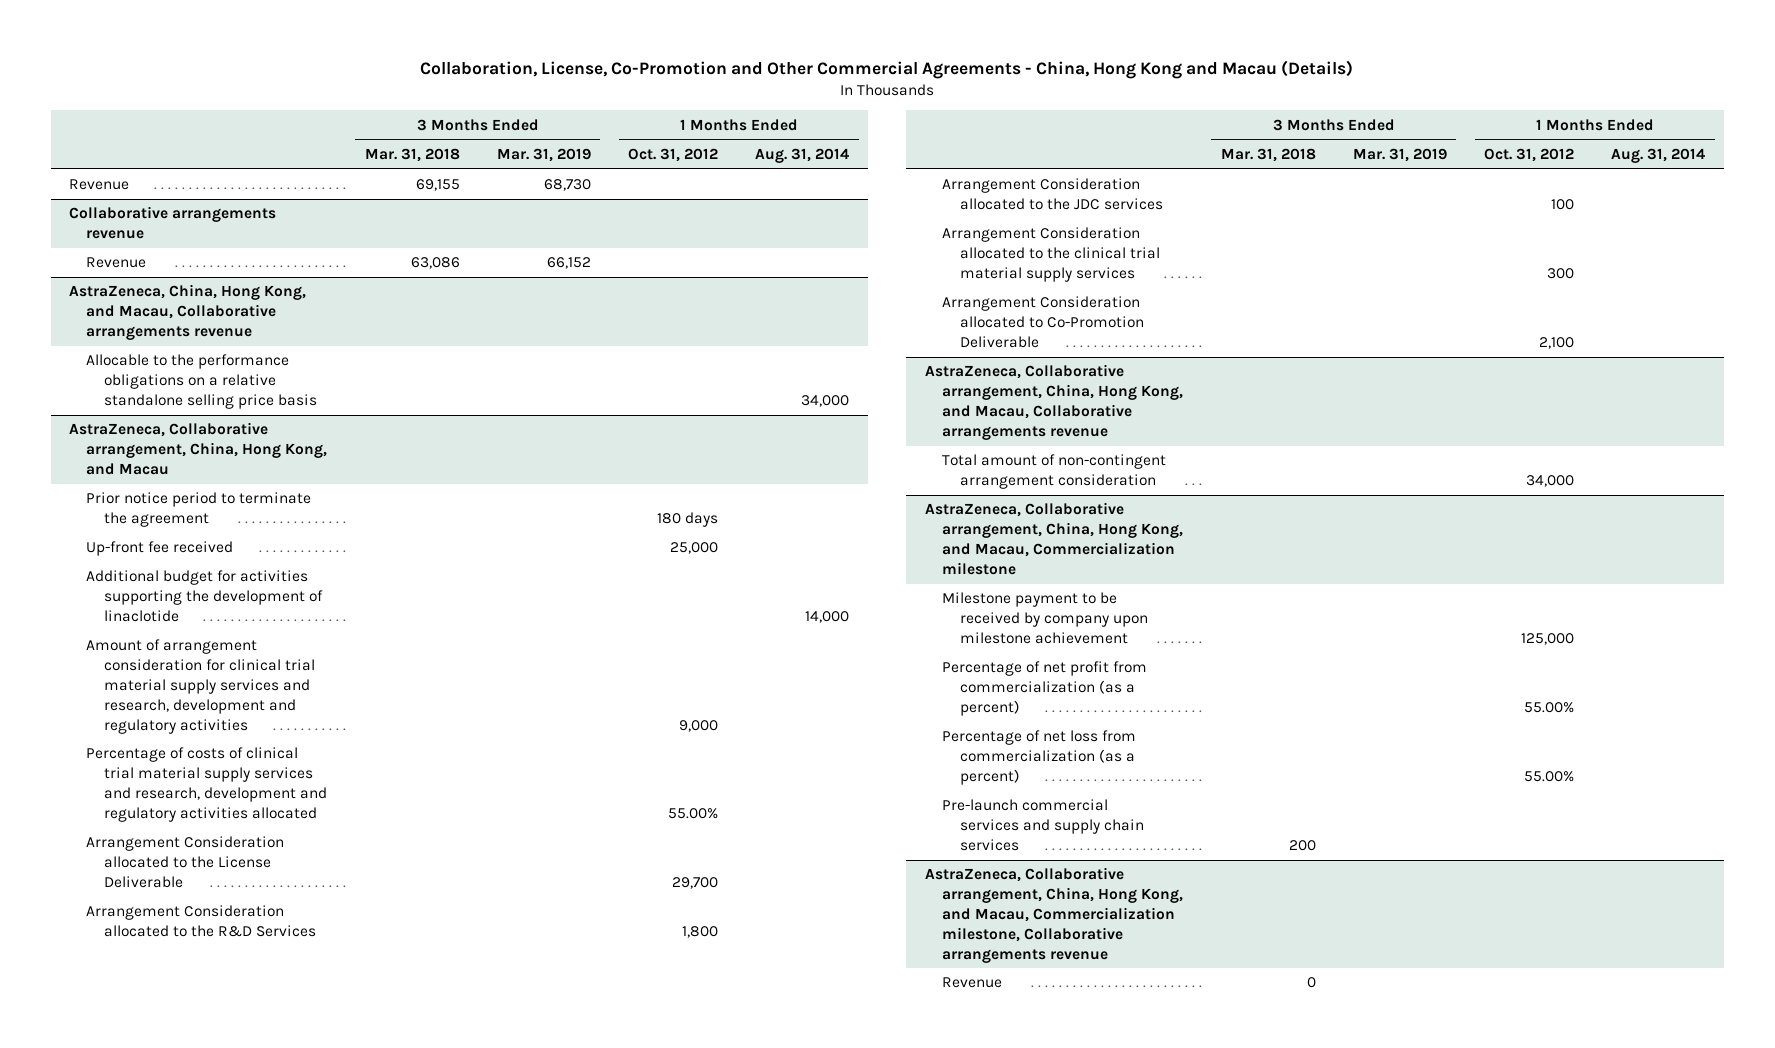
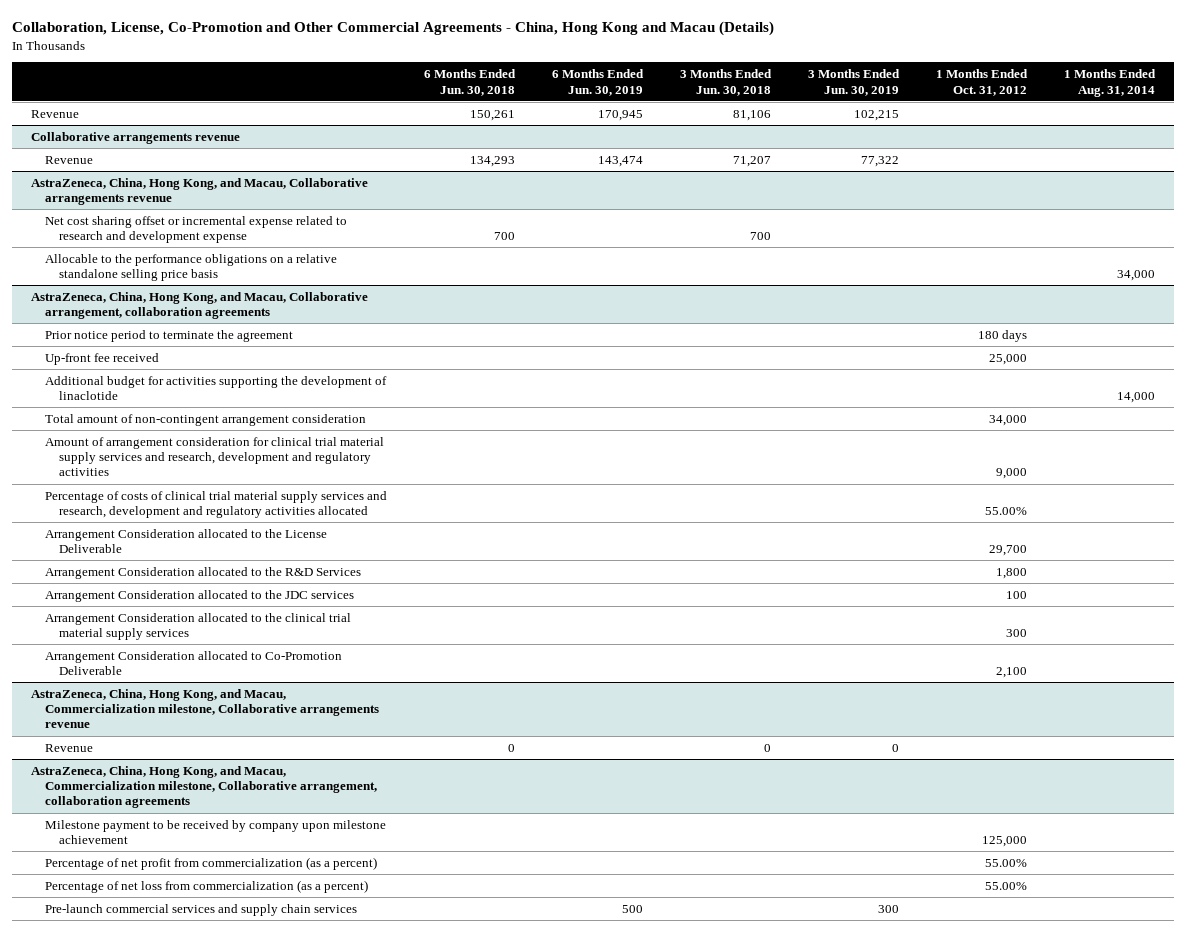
- | 3 Months Ended Mar. 31, 2018 | 3 Months Ended Mar. 31, 2019 | 1 Months Ended Oct. 31, 2012 | 1 Months Ended Aug. 31, 2014
+ | 6 Months Ended Jun. 30, 2018 | 6 Months Ended Jun. 30, 2019 | 3 Months Ended Jun. 30, 2018 | 3 Months Ended Jun. 30, 2019 | 1 Months Ended Oct. 31, 2012 | 1 Months Ended Aug. 31, 2014
@ AstraZeneca, China, Hong Kong, and Macau, Collaborative arrangements revenue
+ Net cost sharing offset or incremental expense related to research and development expense | 700 | | 700 | | |
- AstraZeneca, Collaborative arrangement, China, Hong Kong, and Macau
+ AstraZeneca, China, Hong Kong, and Macau, Collaborative arrangement, collaboration agreements
+ Total amount of non-contingent arrangement consideration | | | | | 34,000 |
- AstraZeneca, Collaborative arrangement, China, Hong Kong, and Macau, Collaborative arrangements revenue
- Total amount of non-contingent arrangement consideration | | | 34,000 |
- AstraZeneca, Collaborative arrangement, China, Hong Kong, and Macau, Commercialization milestone
+ AstraZeneca, China, Hong Kong, and Macau, Commercialization milestone, Collaborative arrangements revenue
+ Revenue | 0 | | 0 | 0 | |
+ AstraZeneca, China, Hong Kong, and Macau, Commercialization milestone, Collaborative arrangement, collaboration agreements
- AstraZeneca, Collaborative arrangement, China, Hong Kong, and Macau, Commercialization milestone, Collaborative arrangements revenue
- Revenue | 0 | | |

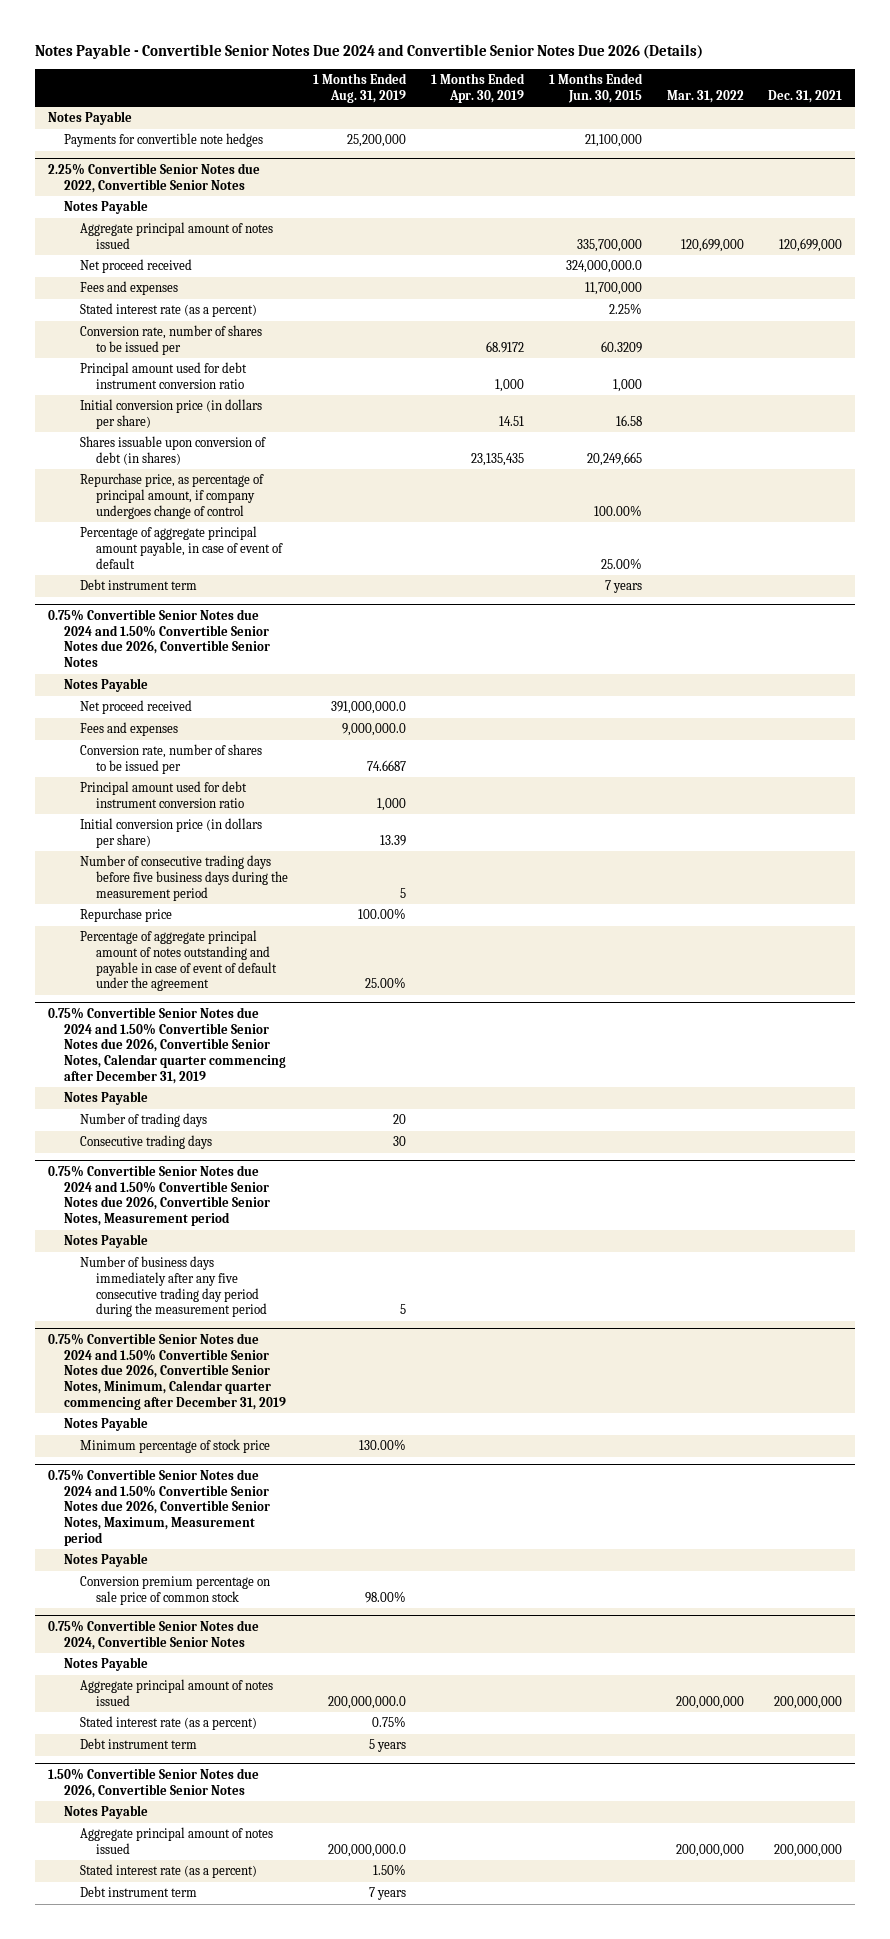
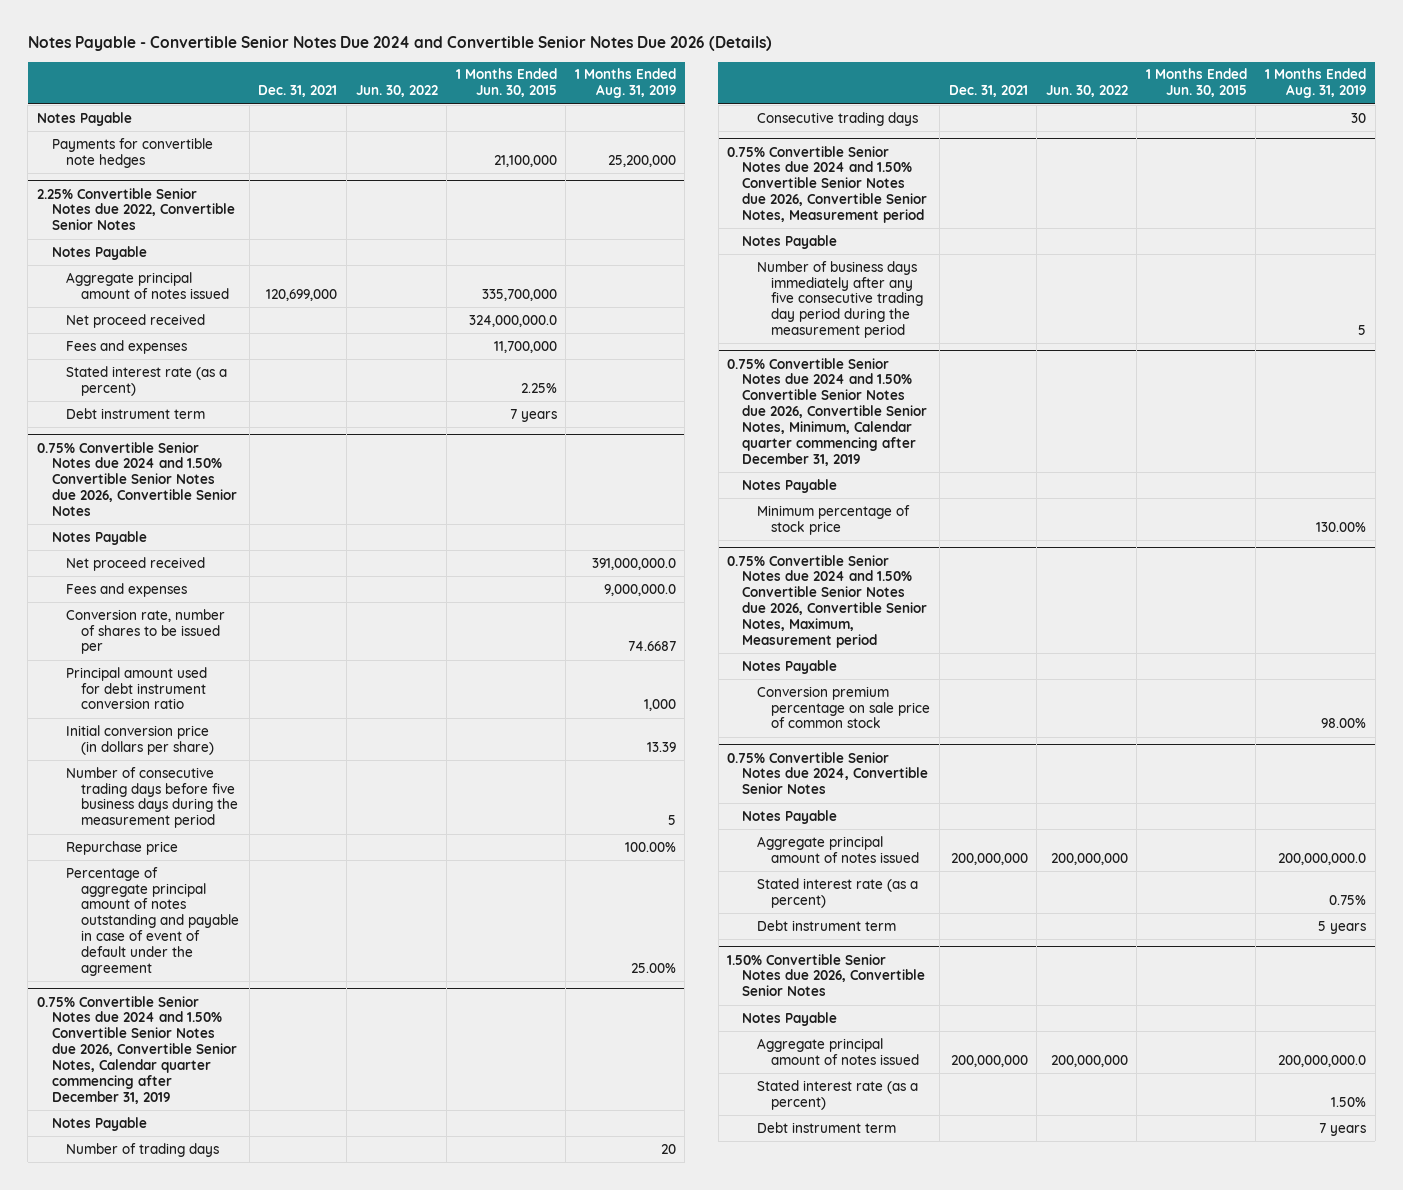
- | 1 Months Ended Aug. 31, 2019 | 1 Months Ended Apr. 30, 2019 | 1 Months Ended Jun. 30, 2015 | Mar. 31, 2022 | Dec. 31, 2021
+ | Dec. 31, 2021 | Jun. 30, 2022 | 1 Months Ended Jun. 30, 2015 | 1 Months Ended Aug. 31, 2019
@ 2.25% Convertible Senior Notes due 2022, Convertible Senior Notes
- Conversion rate, number of shares to be issued per | | 68.9172 | 60.3209 | |
- Principal amount used for debt instrument conversion ratio | | 1,000 | 1,000 | |
- Initial conversion price (in dollars per share) | | 14.51 | 16.58 | |
- Shares issuable upon conversion of debt (in shares) | | 23,135,435 | 20,249,665 | |
- Repurchase price, as percentage of principal amount, if company undergoes change of control | | | 100.00% | |
- Percentage of aggregate principal amount payable, in case of event of default | | | 25.00% | |

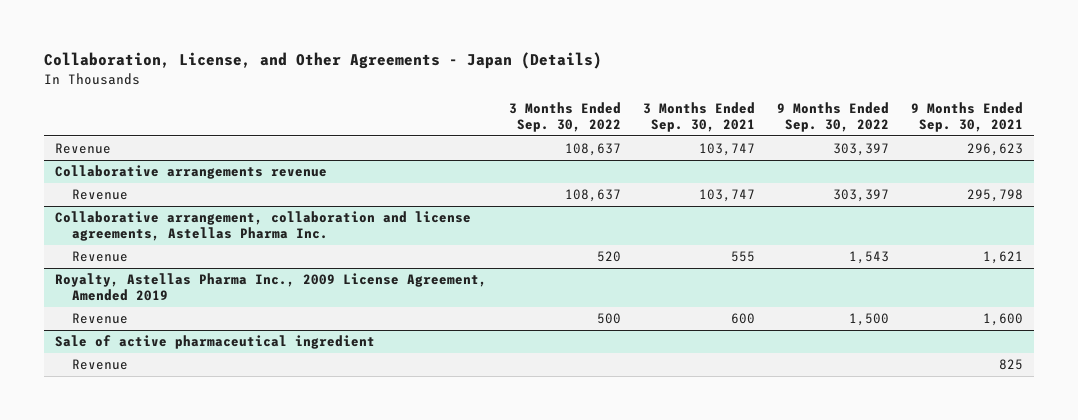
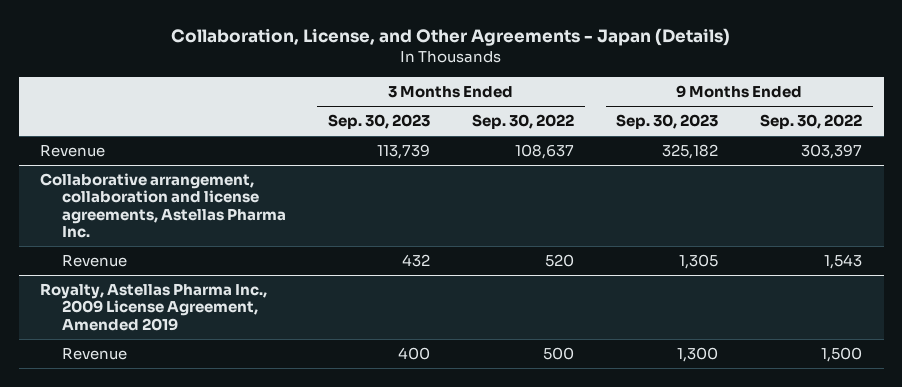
- | 3 Months Ended Sep. 30, 2022 | 3 Months Ended Sep. 30, 2021 | 9 Months Ended Sep. 30, 2022 | 9 Months Ended Sep. 30, 2021
+ | 3 Months Ended Sep. 30, 2023 | 3 Months Ended Sep. 30, 2022 | 9 Months Ended Sep. 30, 2023 | 9 Months Ended Sep. 30, 2022
- Collaborative arrangements revenue
- Revenue | 108,637 | 103,747 | 303,397 | 295,798
- Sale of active pharmaceutical ingredient
- Revenue | | | | 825

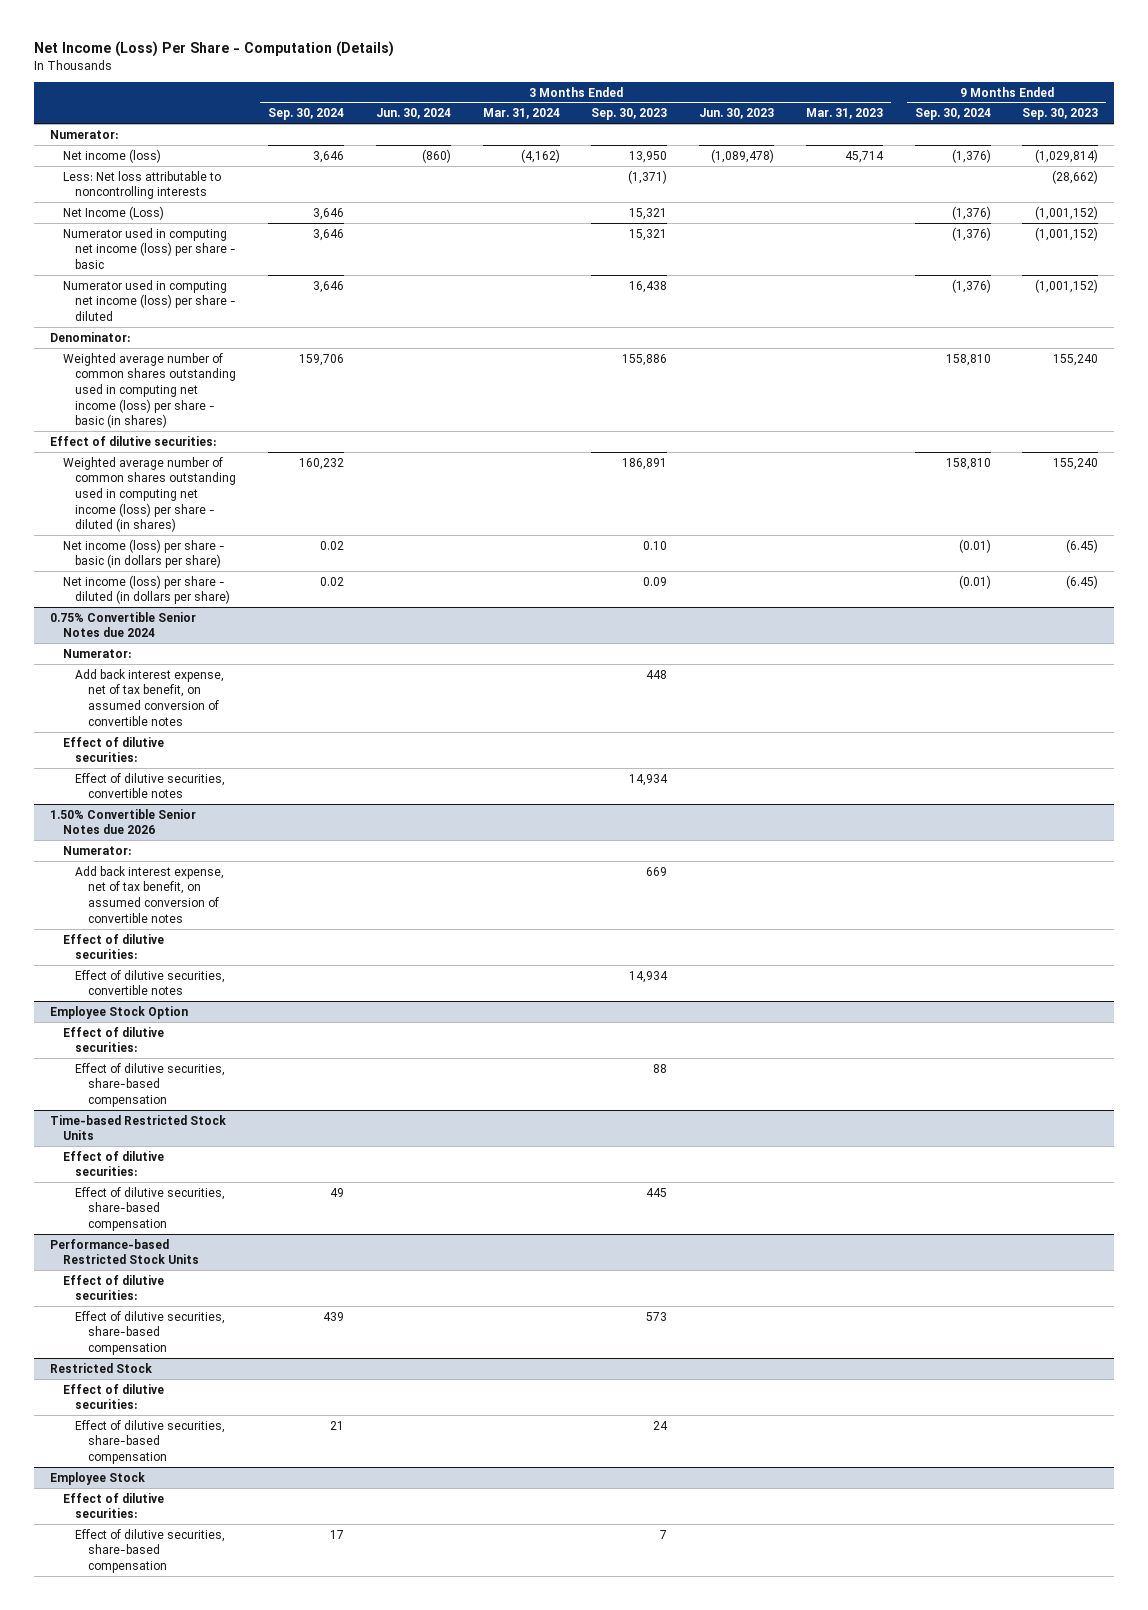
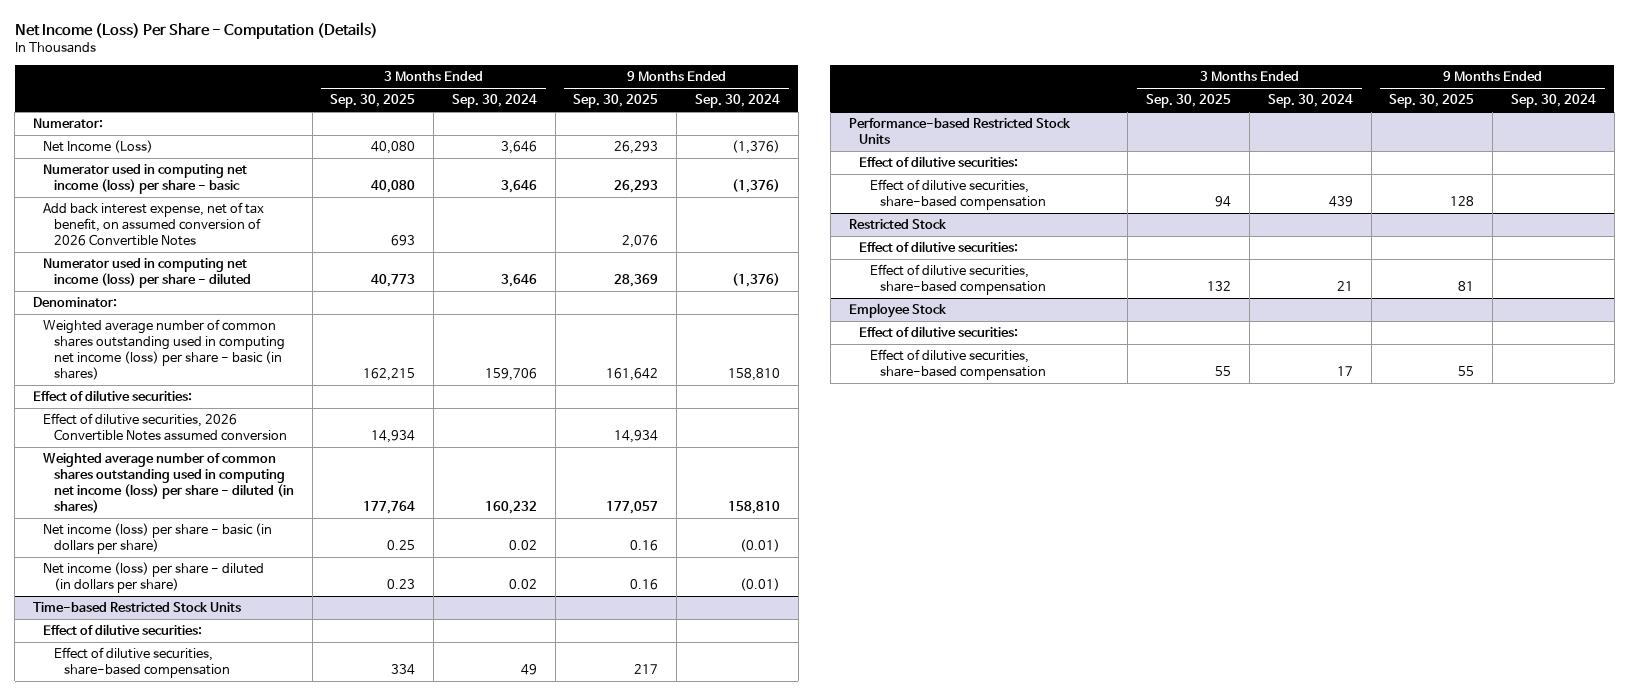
- | 3 Months Ended Sep. 30, 2024 | 3 Months Ended Jun. 30, 2024 | 3 Months Ended Mar. 31, 2024 | 3 Months Ended Sep. 30, 2023 | 3 Months Ended Jun. 30, 2023 | 3 Months Ended Mar. 31, 2023 | 9 Months Ended Sep. 30, 2024 | 9 Months Ended Sep. 30, 2023
+ | 3 Months Ended Sep. 30, 2025 | 3 Months Ended Sep. 30, 2024 | 9 Months Ended Sep. 30, 2025 | 9 Months Ended Sep. 30, 2024
- Net income (loss) | 3,646 | (860) | (4,162) | 13,950 | (1,089,478) | 45,714 | (1,376) | (1,029,814)
- Less: Net loss attributable to noncontrolling interests | | | | (1,371) | | | | (28,662)
+ Add back interest expense, net of tax benefit, on assumed conversion of 2026 Convertible Notes | 693 | | 2,076 |
+ Effect of dilutive securities, 2026 Convertible Notes assumed conversion | 14,934 | | 14,934 |
- 0.75% Convertible Senior Notes due 2024
- Numerator:
- Add back interest expense, net of tax benefit, on assumed conversion of convertible notes | | | | 448 | | | |
- Effect of dilutive securities:
- Effect of dilutive securities, convertible notes | | | | 14,934 | | | |
- 1.50% Convertible Senior Notes due 2026
- Numerator:
- Add back interest expense, net of tax benefit, on assumed conversion of convertible notes | | | | 669 | | | |
- Effect of dilutive securities:
- Effect of dilutive securities, convertible notes | | | | 14,934 | | | |
- Employee Stock Option
- Effect of dilutive securities:
- Effect of dilutive securities, share-based compensation | | | | 88 | | | |

